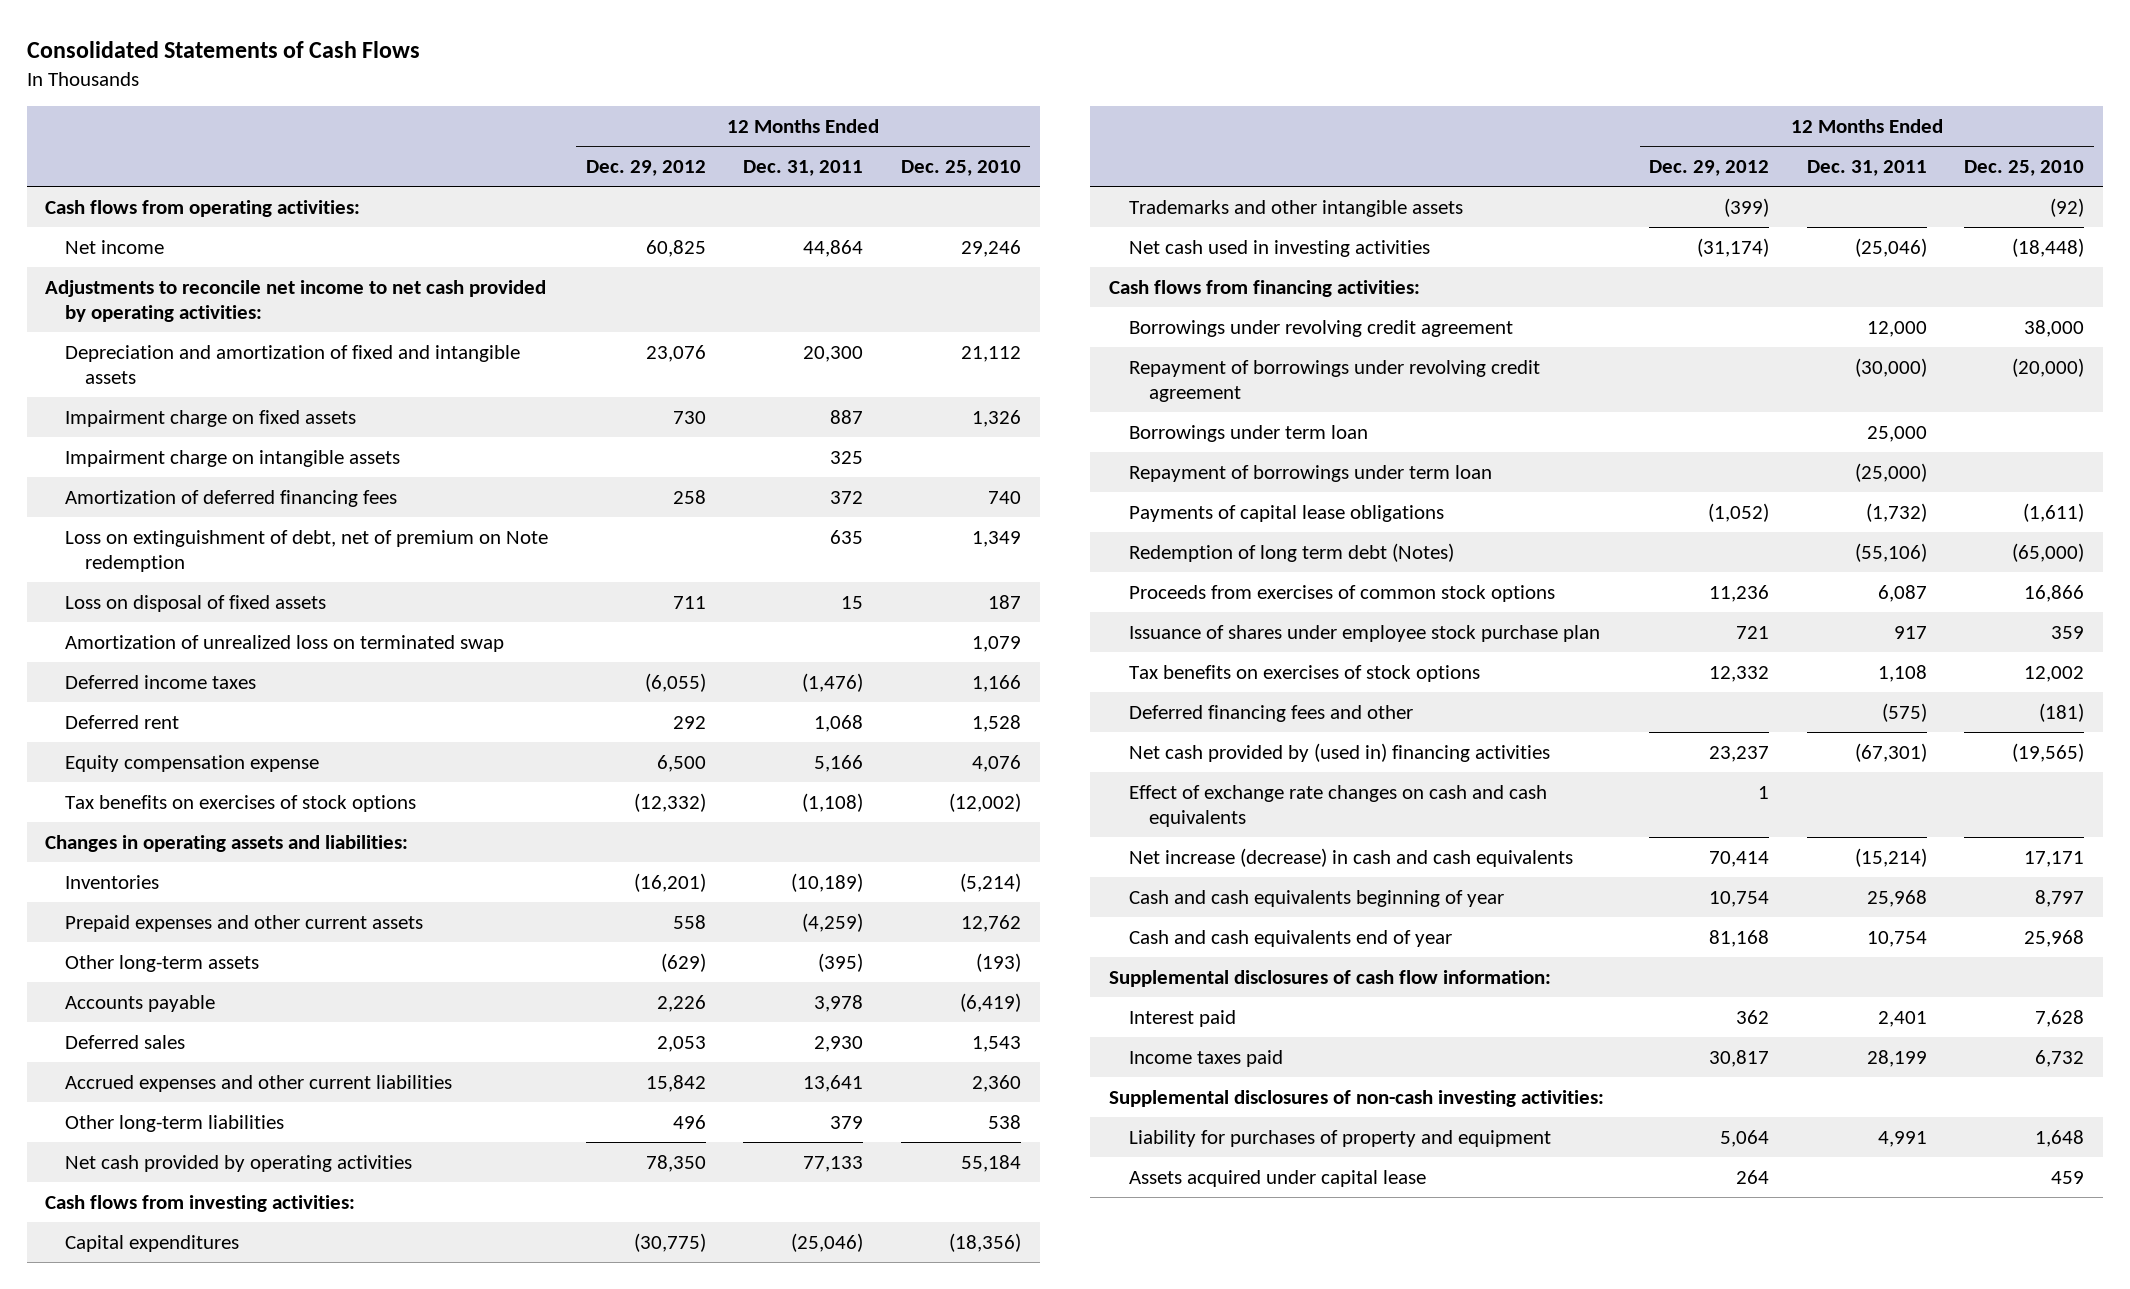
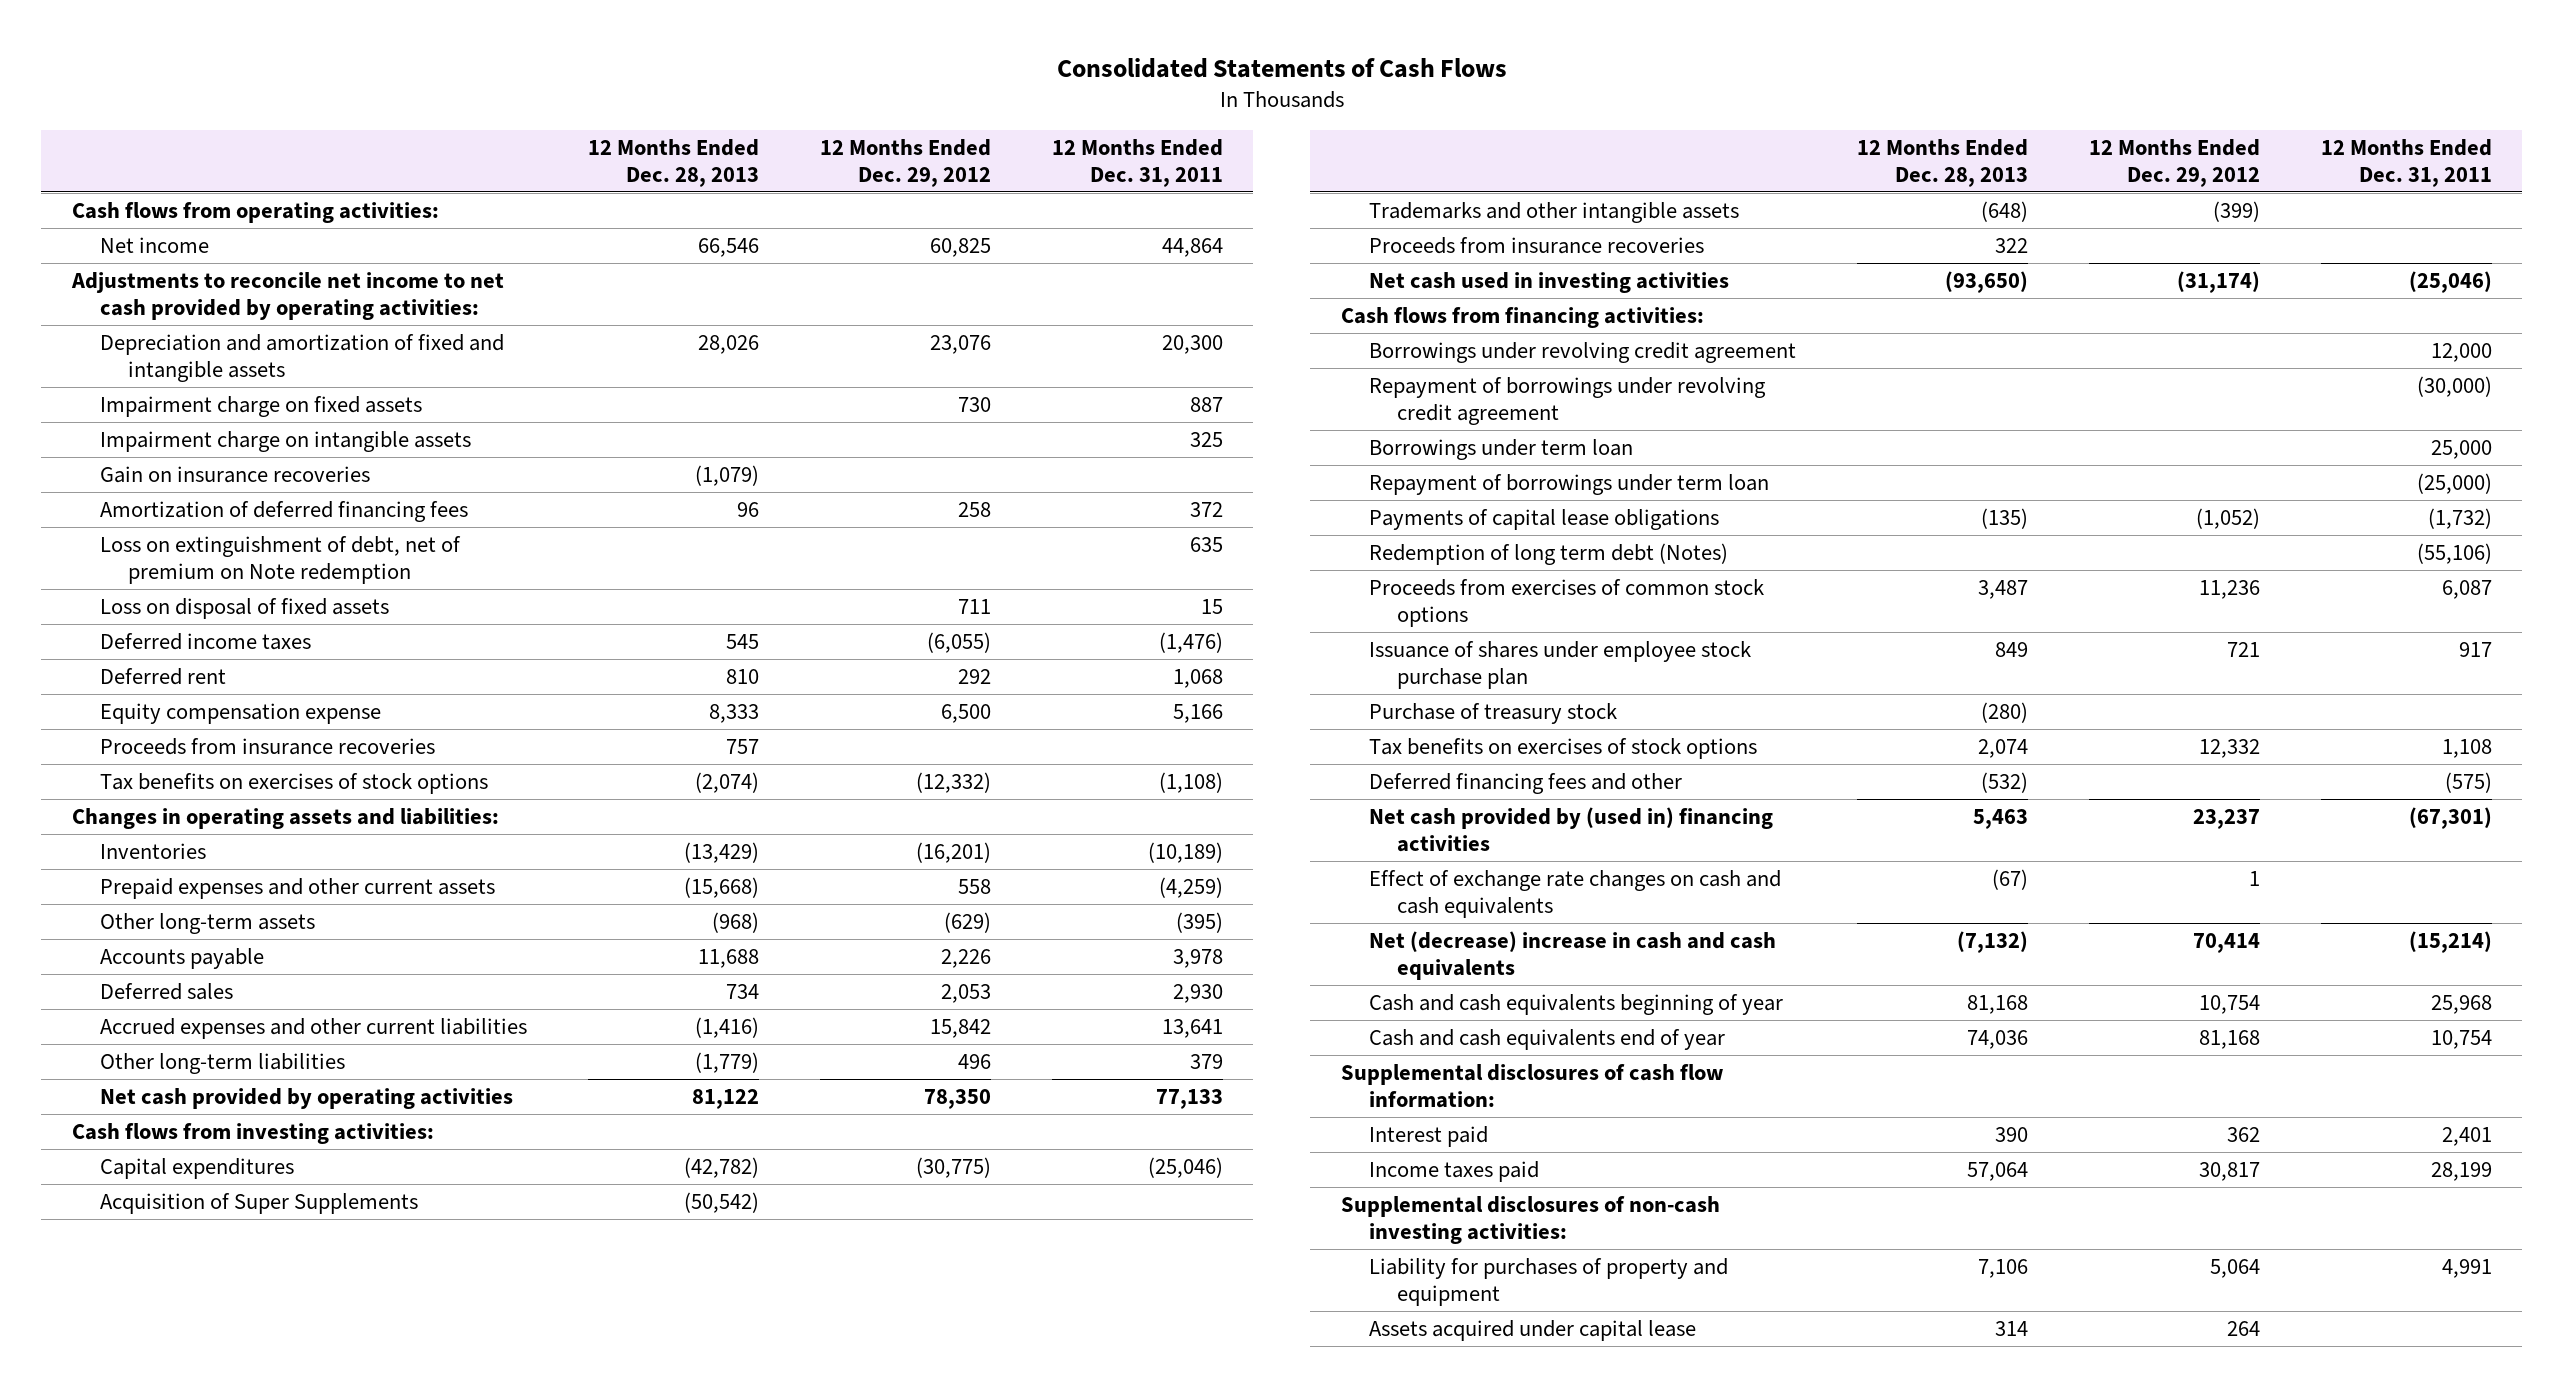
- | 12 Months Ended Dec. 29, 2012 | 12 Months Ended Dec. 31, 2011 | 12 Months Ended Dec. 25, 2010
+ | 12 Months Ended Dec. 28, 2013 | 12 Months Ended Dec. 29, 2012 | 12 Months Ended Dec. 31, 2011
+ Gain on insurance recoveries | (1,079) | |
- Amortization of unrealized loss on terminated swap | | | 1,079
+ Proceeds from insurance recoveries | 757 | |
+ Acquisition of Super Supplements | (50,542) | |
+ Proceeds from insurance recoveries | 322 | |
+ Purchase of treasury stock | (280) | |
- Net increase (decrease) in cash and cash equivalents | 70,414 | (15,214) | 17,171
+ Net (decrease) increase in cash and cash equivalents | (7,132) | 70,414 | (15,214)

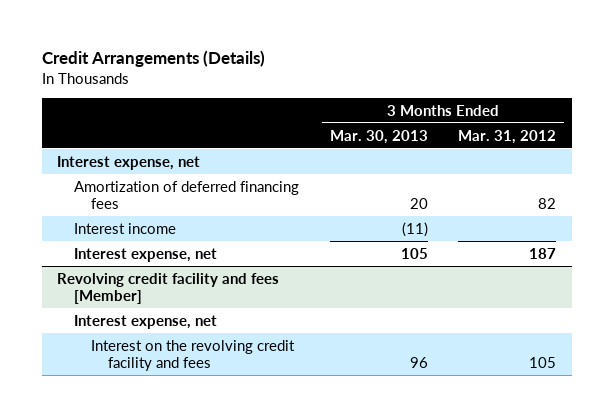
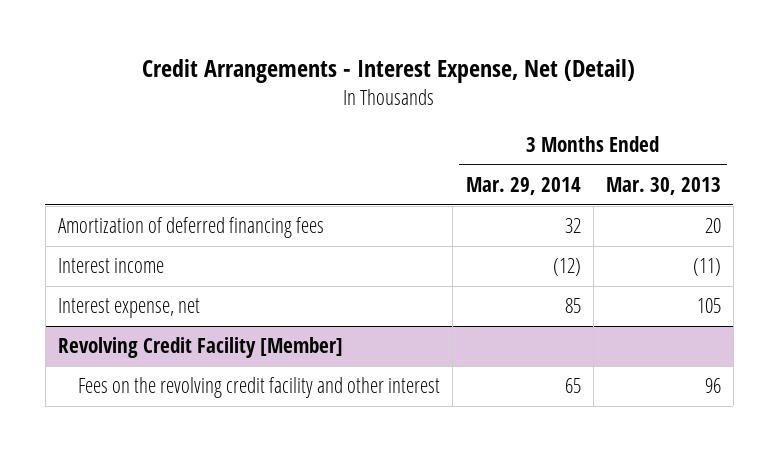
- Credit Arrangements (Details)
+ Credit Arrangements - Interest Expense, Net (Detail)
- | 3 Months Ended Mar. 30, 2013 | 3 Months Ended Mar. 31, 2012
+ | 3 Months Ended Mar. 29, 2014 | 3 Months Ended Mar. 30, 2013
- Interest expense, net
- Revolving credit facility and fees [Member]
- Interest expense, net
- Interest on the revolving credit facility and fees | 96 | 105
+ Revolving Credit Facility [Member]
+ Fees on the revolving credit facility and other interest | 65 | 96

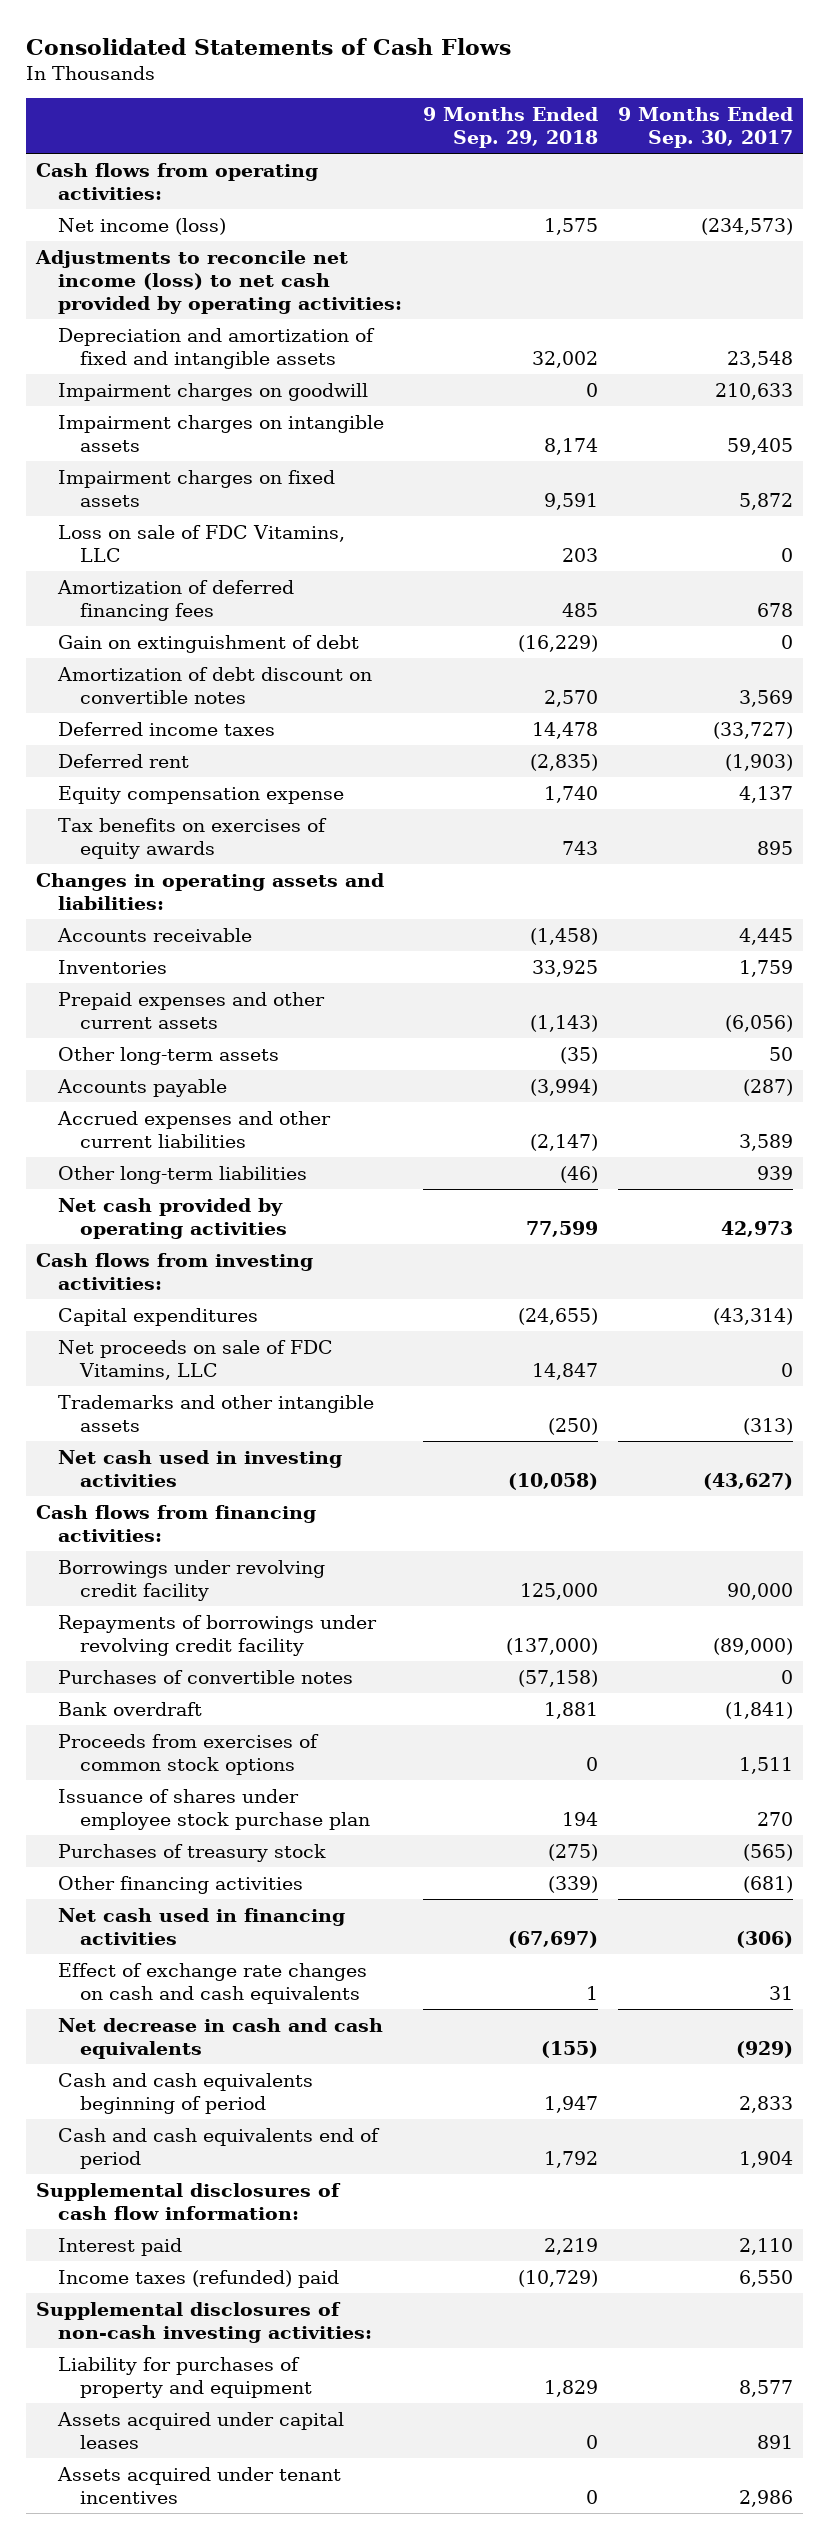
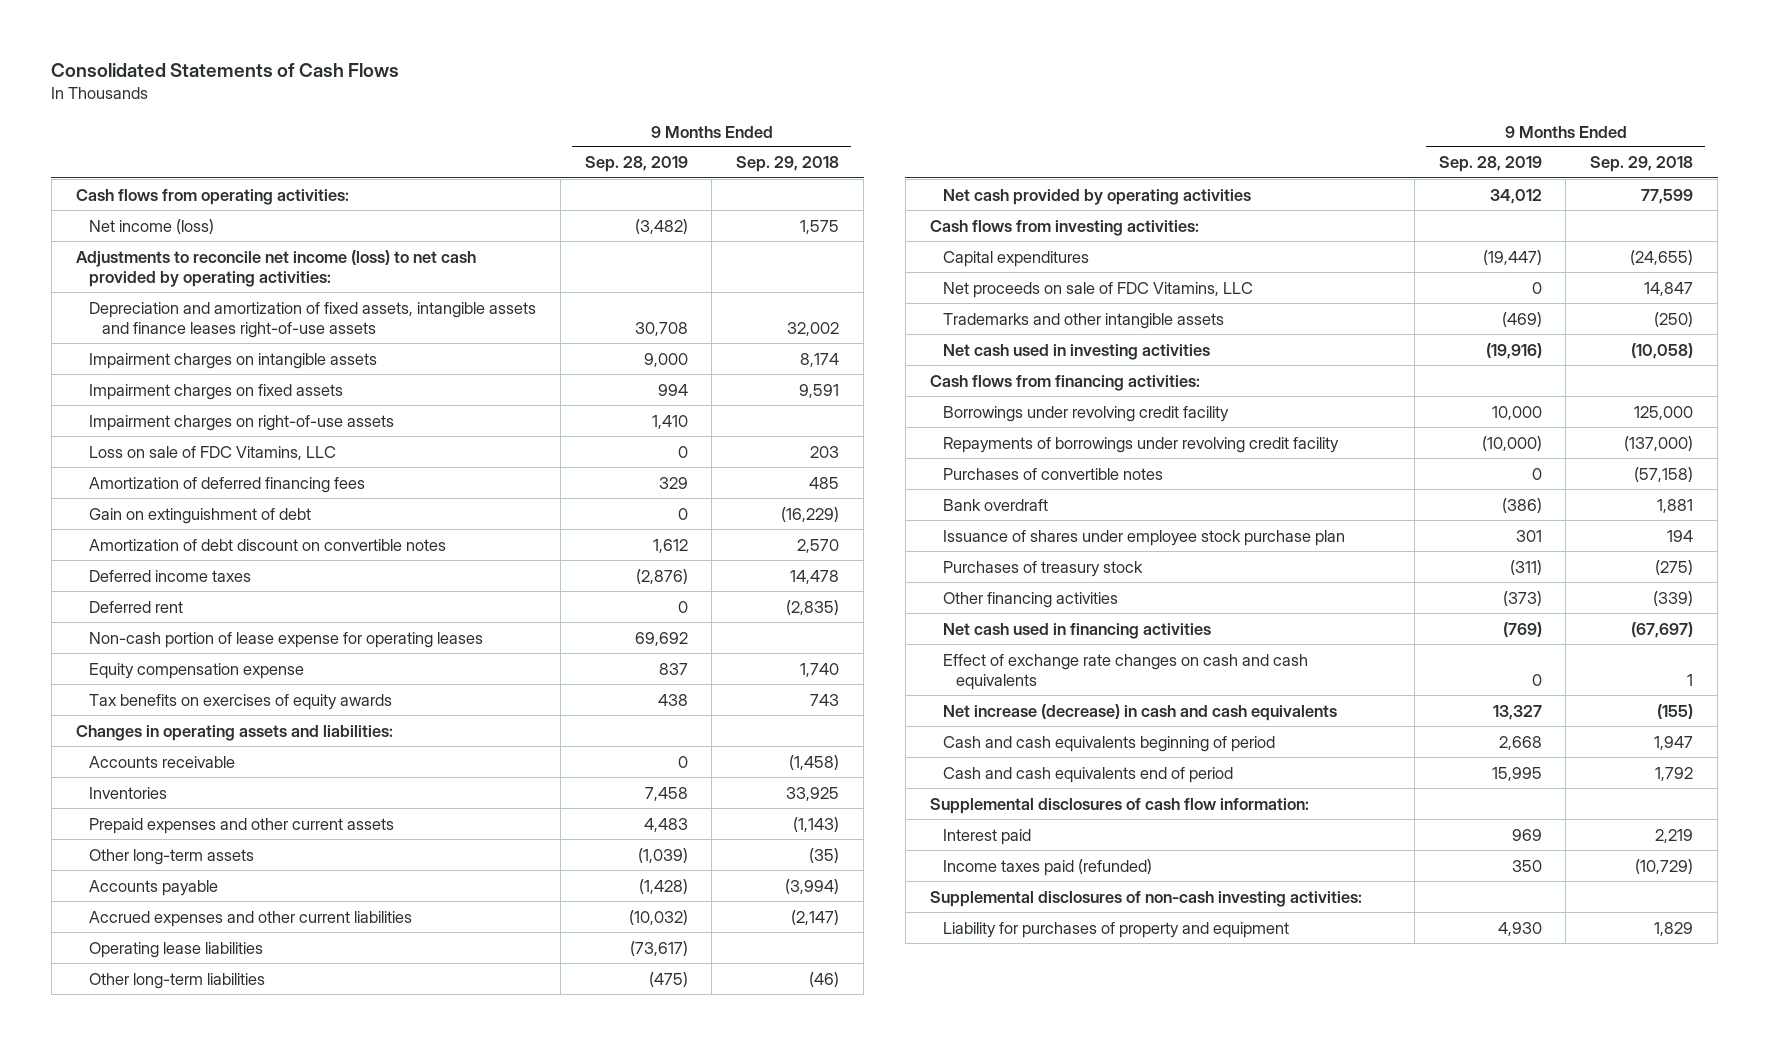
- | 9 Months Ended Sep. 29, 2018 | 9 Months Ended Sep. 30, 2017
+ | 9 Months Ended Sep. 28, 2019 | 9 Months Ended Sep. 29, 2018
- Depreciation and amortization of fixed and intangible assets | 32,002 | 23,548
- Impairment charges on goodwill | 0 | 210,633
+ Depreciation and amortization of fixed assets, intangible assets and finance leases right-of-use assets | 30,708 | 32,002
+ Impairment charges on right-of-use assets | 1,410 |
+ Non-cash portion of lease expense for operating leases | 69,692 |
+ Operating lease liabilities | (73,617) |
- Proceeds from exercises of common stock options | 0 | 1,511
- Net decrease in cash and cash equivalents | (155) | (929)
+ Net increase (decrease) in cash and cash equivalents | 13,327 | (155)
- Income taxes (refunded) paid | (10,729) | 6,550
+ Income taxes paid (refunded) | 350 | (10,729)
- Assets acquired under capital leases | 0 | 891
- Assets acquired under tenant incentives | 0 | 2,986

